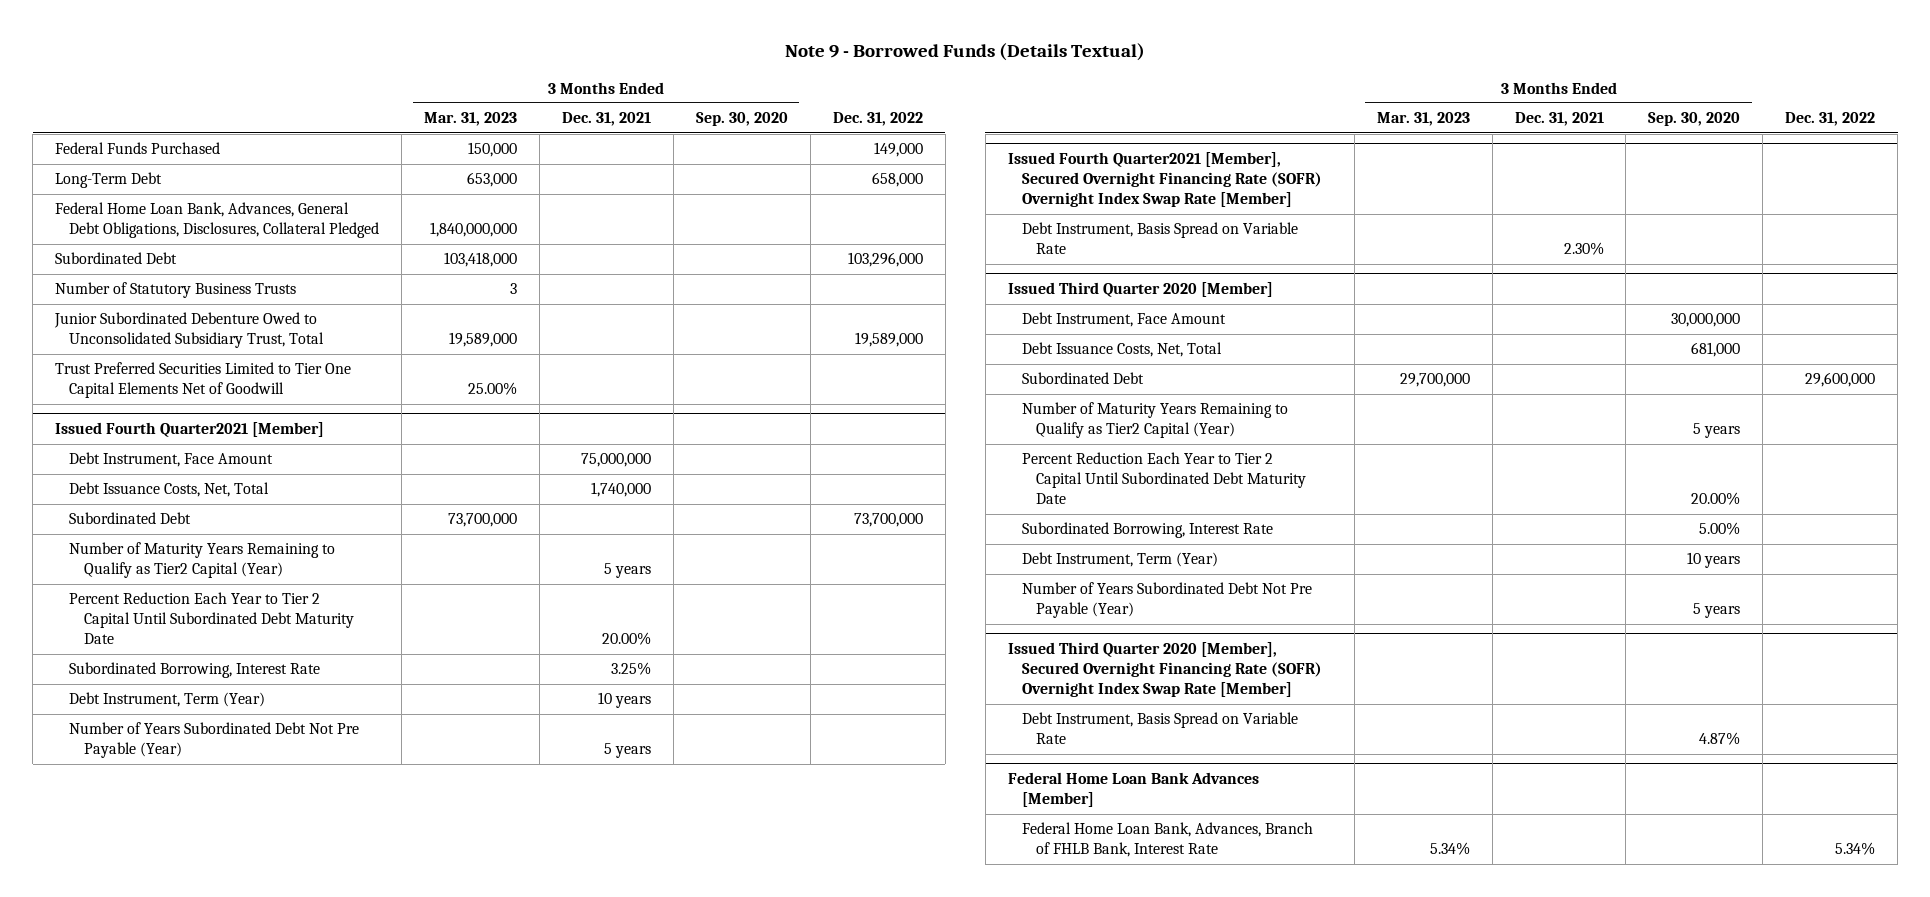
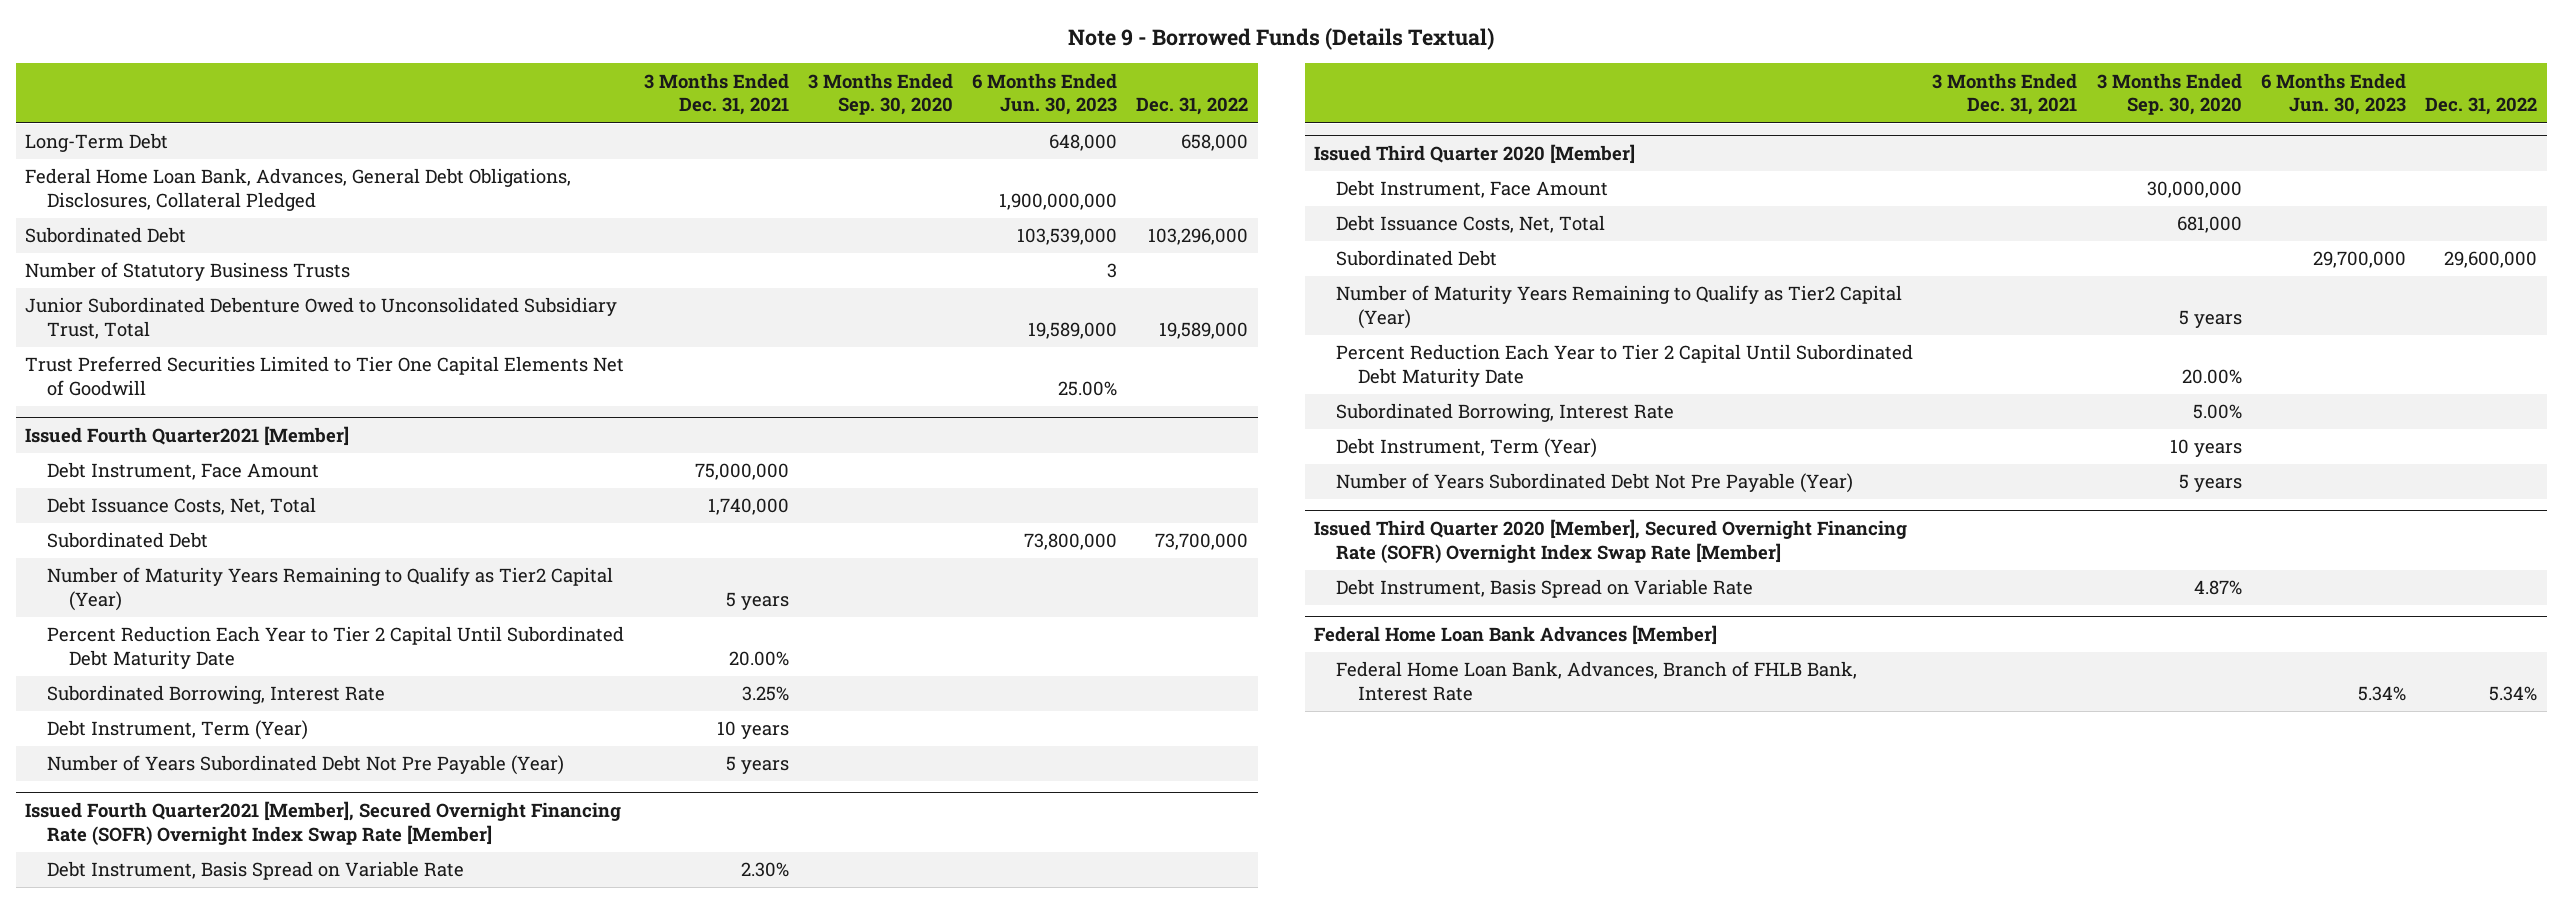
- | 3 Months Ended Mar. 31, 2023 | 3 Months Ended Dec. 31, 2021 | 3 Months Ended Sep. 30, 2020 | Dec. 31, 2022
+ | 3 Months Ended Dec. 31, 2021 | 3 Months Ended Sep. 30, 2020 | 6 Months Ended Jun. 30, 2023 | Dec. 31, 2022
- Federal Funds Purchased | 150,000 | | | 149,000

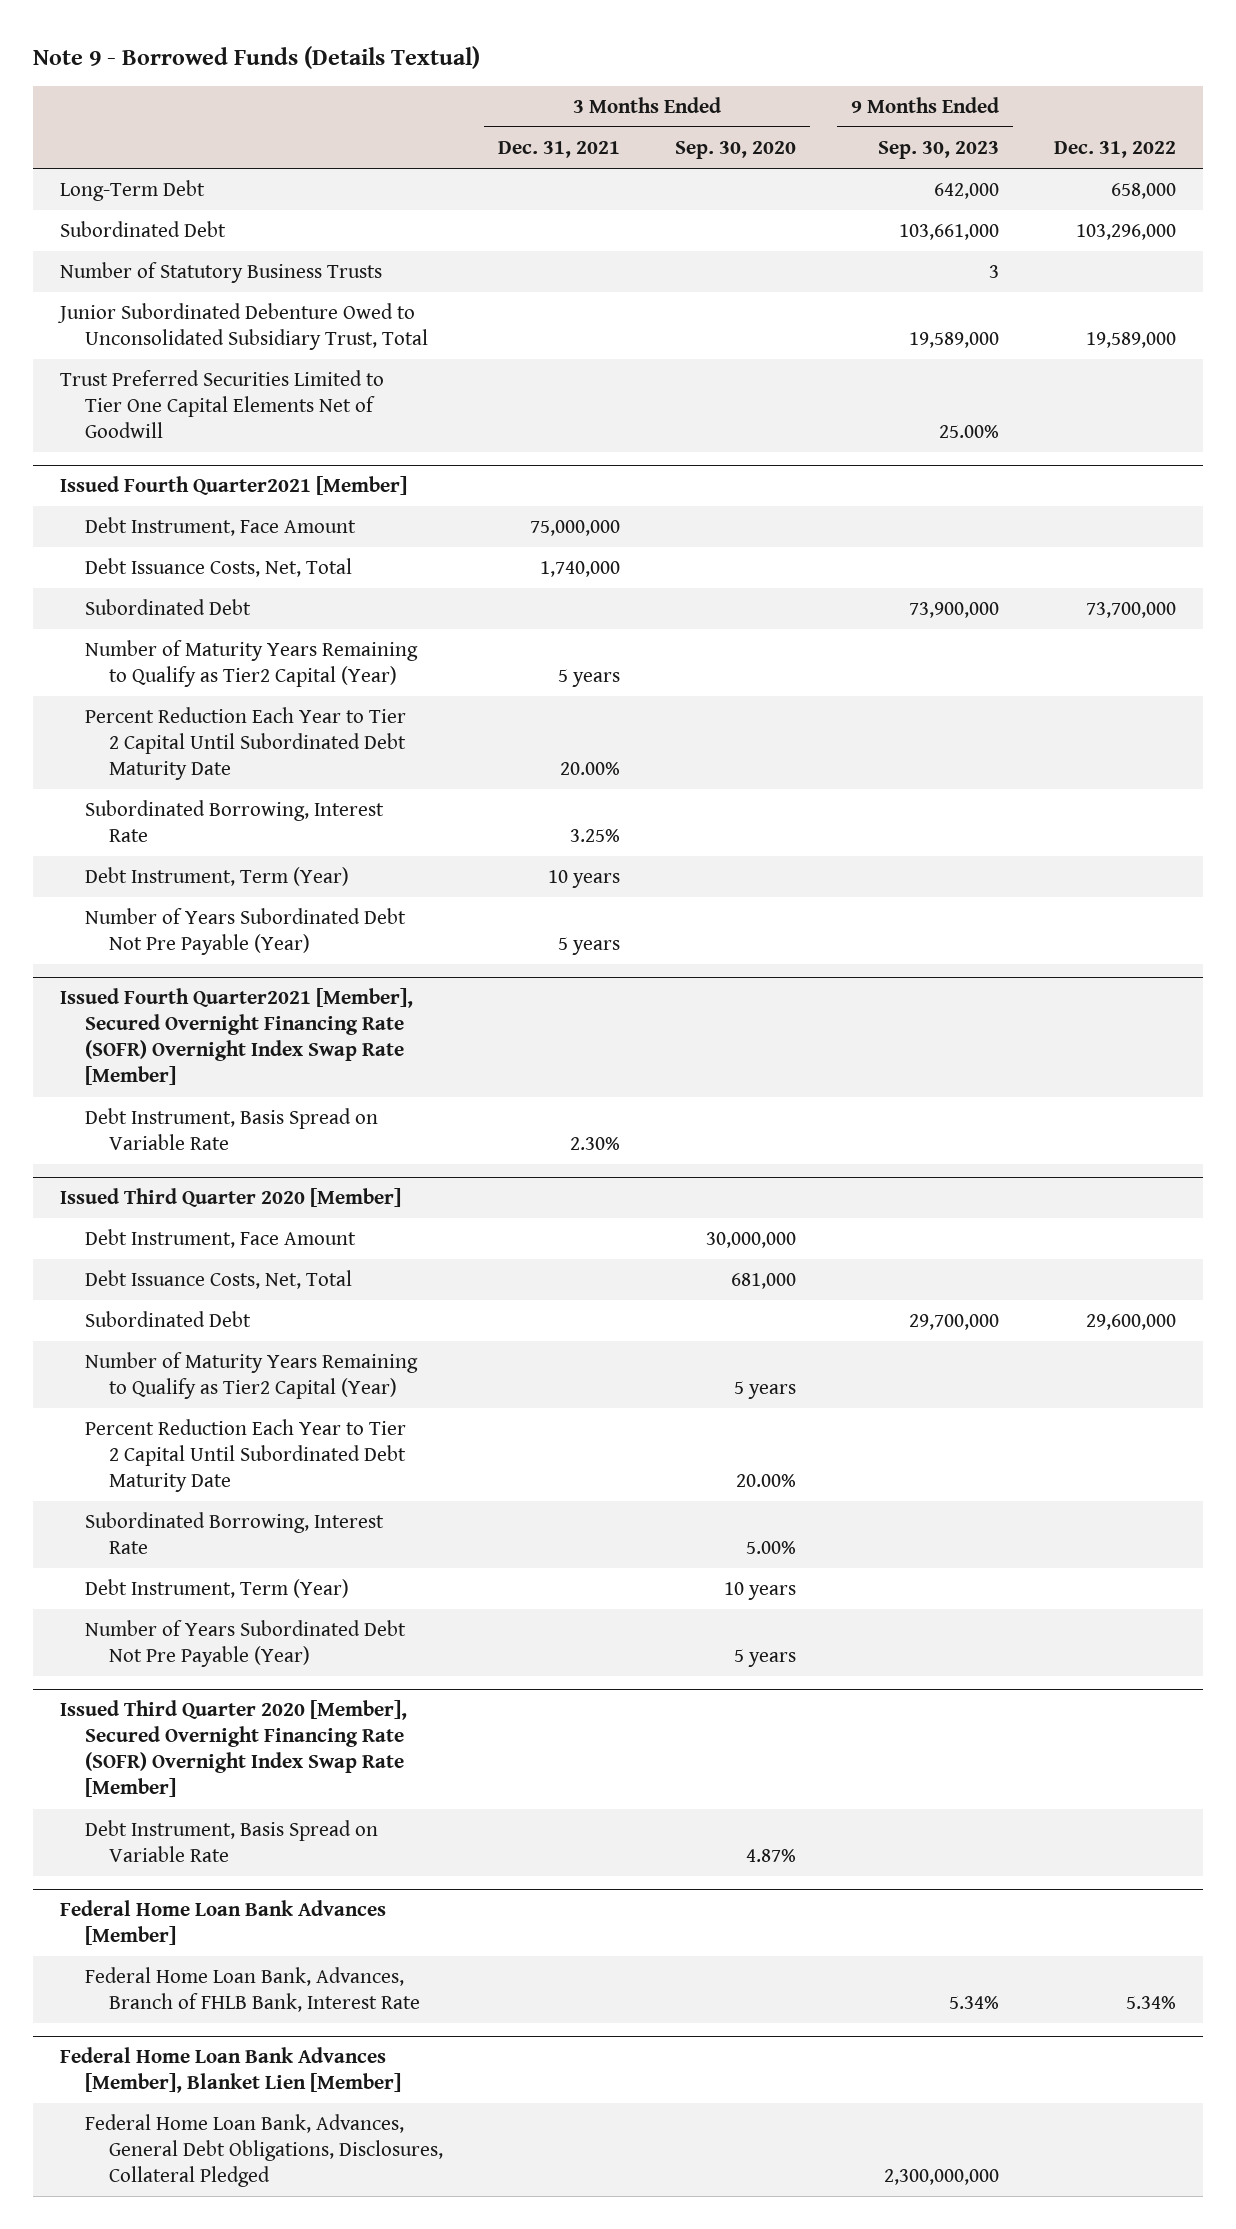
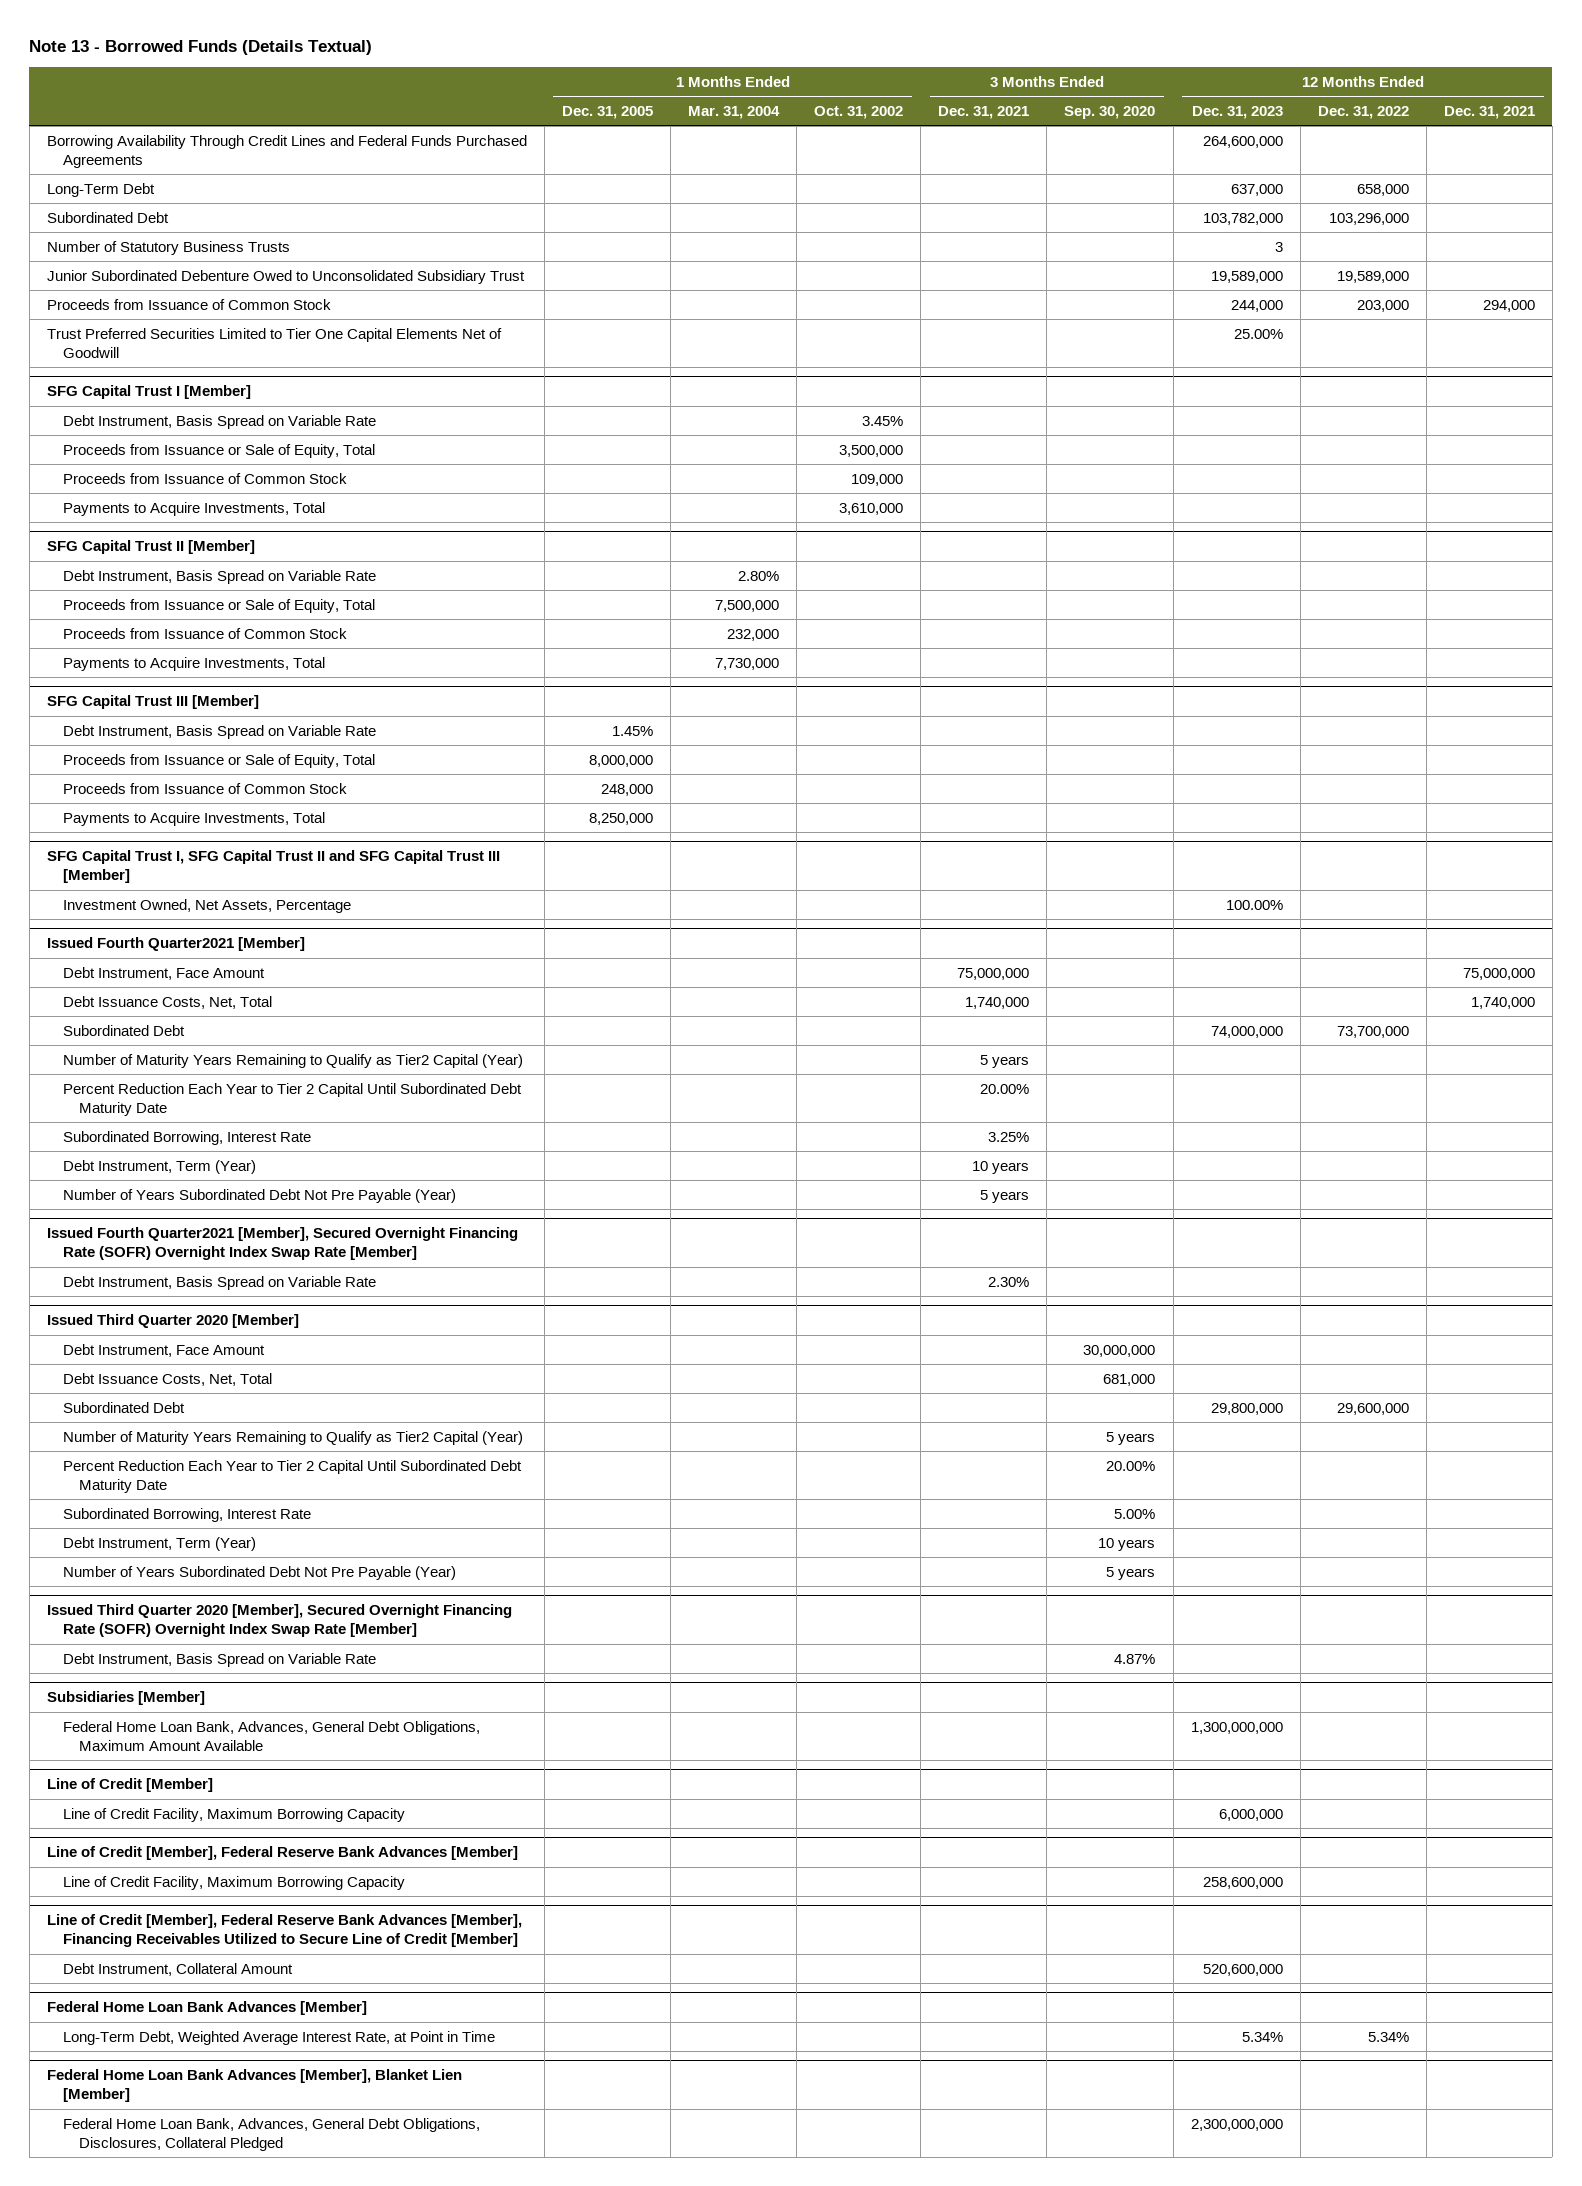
- Note 9 - Borrowed Funds (Details Textual)
+ Note 13 - Borrowed Funds (Details Textual)
- | 3 Months Ended Dec. 31, 2021 | 3 Months Ended Sep. 30, 2020 | 9 Months Ended Sep. 30, 2023 | Dec. 31, 2022
+ | 1 Months Ended Dec. 31, 2005 | 1 Months Ended Mar. 31, 2004 | 1 Months Ended Oct. 31, 2002 | 3 Months Ended Dec. 31, 2021 | 3 Months Ended Sep. 30, 2020 | 12 Months Ended Dec. 31, 2023 | 12 Months Ended Dec. 31, 2022 | 12 Months Ended Dec. 31, 2021
+ Borrowing Availability Through Credit Lines and Federal Funds Purchased Agreements | | | | | | 264,600,000 | |
- Junior Subordinated Debenture Owed to Unconsolidated Subsidiary Trust, Total | | | 19,589,000 | 19,589,000
+ Junior Subordinated Debenture Owed to Unconsolidated Subsidiary Trust | | | | | | 19,589,000 | 19,589,000 |
+ Proceeds from Issuance of Common Stock | | | | | | 244,000 | 203,000 | 294,000
+ SFG Capital Trust I [Member]
+ Debt Instrument, Basis Spread on Variable Rate | | | 3.45% | | | | |
+ Proceeds from Issuance or Sale of Equity, Total | | | 3,500,000 | | | | |
+ Proceeds from Issuance of Common Stock | | | 109,000 | | | | |
+ Payments to Acquire Investments, Total | | | 3,610,000 | | | | |
+ SFG Capital Trust II [Member]
+ Debt Instrument, Basis Spread on Variable Rate | | 2.80% | | | | | |
+ Proceeds from Issuance or Sale of Equity, Total | | 7,500,000 | | | | | |
+ Proceeds from Issuance of Common Stock | | 232,000 | | | | | |
+ Payments to Acquire Investments, Total | | 7,730,000 | | | | | |
+ SFG Capital Trust III [Member]
+ Debt Instrument, Basis Spread on Variable Rate | 1.45% | | | | | | |
+ Proceeds from Issuance or Sale of Equity, Total | 8,000,000 | | | | | | |
+ Proceeds from Issuance of Common Stock | 248,000 | | | | | | |
+ Payments to Acquire Investments, Total | 8,250,000 | | | | | | |
+ SFG Capital Trust I, SFG Capital Trust II and SFG Capital Trust III [Member]
+ Investment Owned, Net Assets, Percentage | | | | | | 100.00% | |
+ Subsidiaries [Member]
+ Federal Home Loan Bank, Advances, General Debt Obligations, Maximum Amount Available | | | | | | 1,300,000,000 | |
+ Line of Credit [Member]
+ Line of Credit Facility, Maximum Borrowing Capacity | | | | | | 6,000,000 | |
+ Line of Credit [Member], Federal Reserve Bank Advances [Member]
+ Line of Credit Facility, Maximum Borrowing Capacity | | | | | | 258,600,000 | |
+ Line of Credit [Member], Federal Reserve Bank Advances [Member], Financing Receivables Utilized to Secure Line of Credit [Member]
+ Debt Instrument, Collateral Amount | | | | | | 520,600,000 | |
@ Federal Home Loan Bank Advances [Member]
- Federal Home Loan Bank, Advances, Branch of FHLB Bank, Interest Rate | | | 5.34% | 5.34%
+ Long-Term Debt, Weighted Average Interest Rate, at Point in Time | | | | | | 5.34% | 5.34% |

